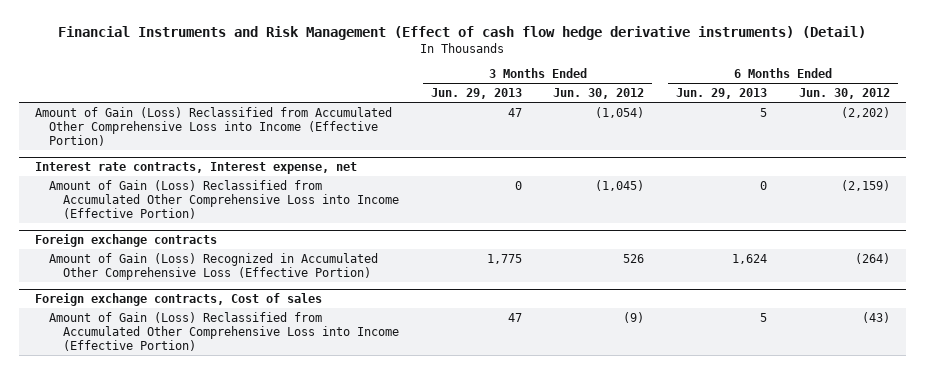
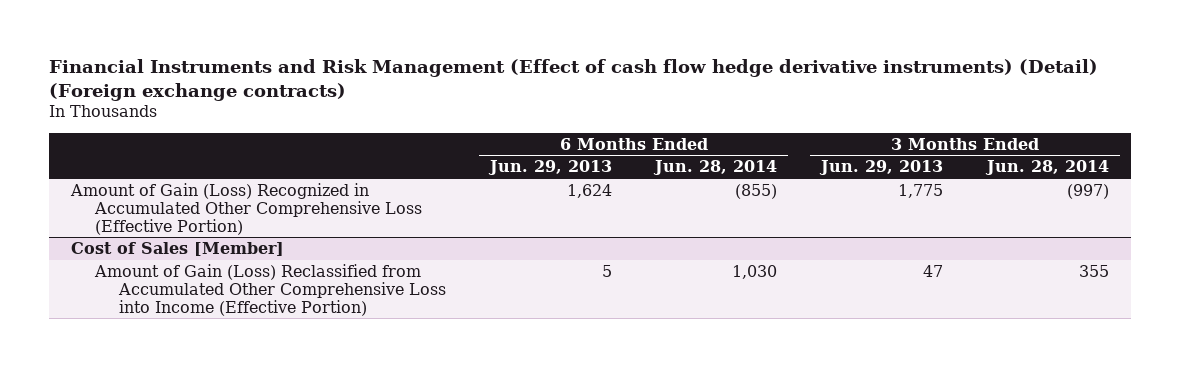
- Financial Instruments and Risk Management (Effect of cash flow hedge derivative instruments) (Detail)
+ Financial Instruments and Risk Management (Effect of cash flow hedge derivative instruments) (Detail) (Foreign exchange contracts)
- | 3 Months Ended Jun. 29, 2013 | 3 Months Ended Jun. 30, 2012 | 6 Months Ended Jun. 29, 2013 | 6 Months Ended Jun. 30, 2012
+ | 6 Months Ended Jun. 29, 2013 | 6 Months Ended Jun. 28, 2014 | 3 Months Ended Jun. 29, 2013 | 3 Months Ended Jun. 28, 2014
- Amount of Gain (Loss) Reclassified from Accumulated Other Comprehensive Loss into Income (Effective Portion) | 47 | (1,054) | 5 | (2,202)
- Interest rate contracts, Interest expense, net
- Amount of Gain (Loss) Reclassified from Accumulated Other Comprehensive Loss into Income (Effective Portion) | 0 | (1,045) | 0 | (2,159)
- Foreign exchange contracts
- Foreign exchange contracts, Cost of sales
+ Cost of Sales [Member]

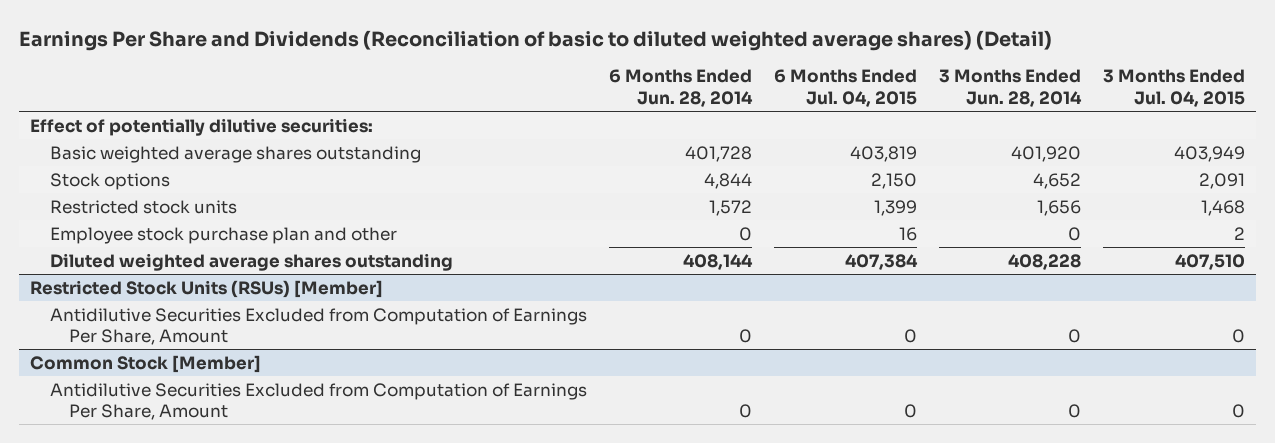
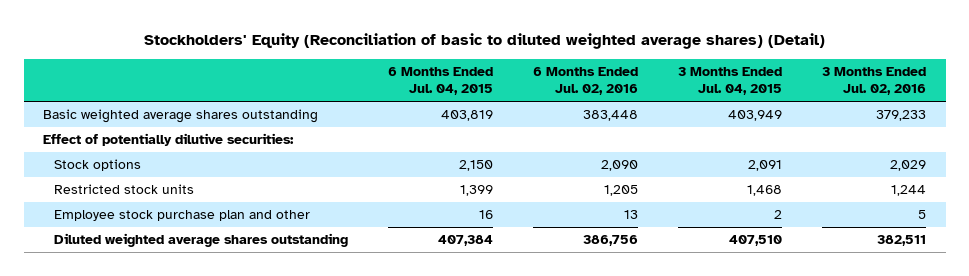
- Earnings Per Share and Dividends (Reconciliation of basic to diluted weighted average shares) (Detail)
+ Stockholders' Equity (Reconciliation of basic to diluted weighted average shares) (Detail)
- | 6 Months Ended Jun. 28, 2014 | 6 Months Ended Jul. 04, 2015 | 3 Months Ended Jun. 28, 2014 | 3 Months Ended Jul. 04, 2015
+ | 6 Months Ended Jul. 04, 2015 | 6 Months Ended Jul. 02, 2016 | 3 Months Ended Jul. 04, 2015 | 3 Months Ended Jul. 02, 2016
moved down: Effect of potentially dilutive securities:
- Restricted Stock Units (RSUs) [Member]
- Antidilutive Securities Excluded from Computation of Earnings Per Share, Amount | 0 | 0 | 0 | 0
- Common Stock [Member]
- Antidilutive Securities Excluded from Computation of Earnings Per Share, Amount | 0 | 0 | 0 | 0

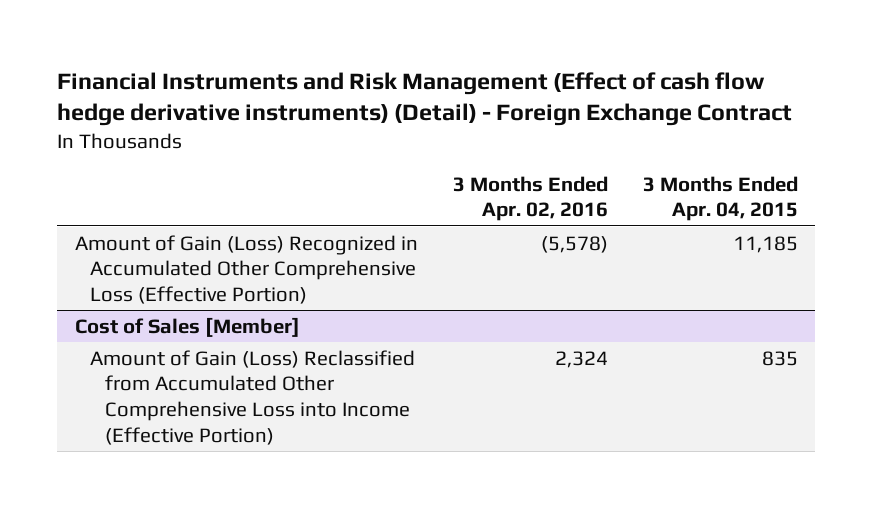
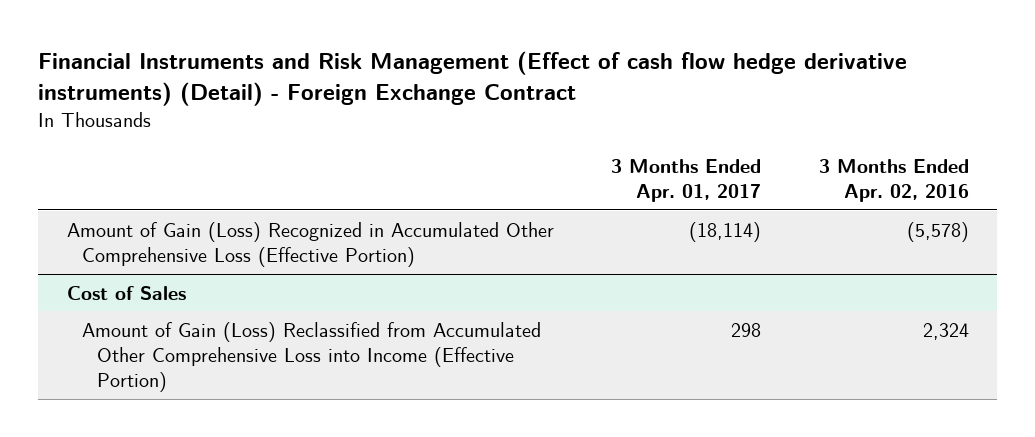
- | 3 Months Ended Apr. 02, 2016 | 3 Months Ended Apr. 04, 2015
+ | 3 Months Ended Apr. 01, 2017 | 3 Months Ended Apr. 02, 2016
- Cost of Sales [Member]
+ Cost of Sales

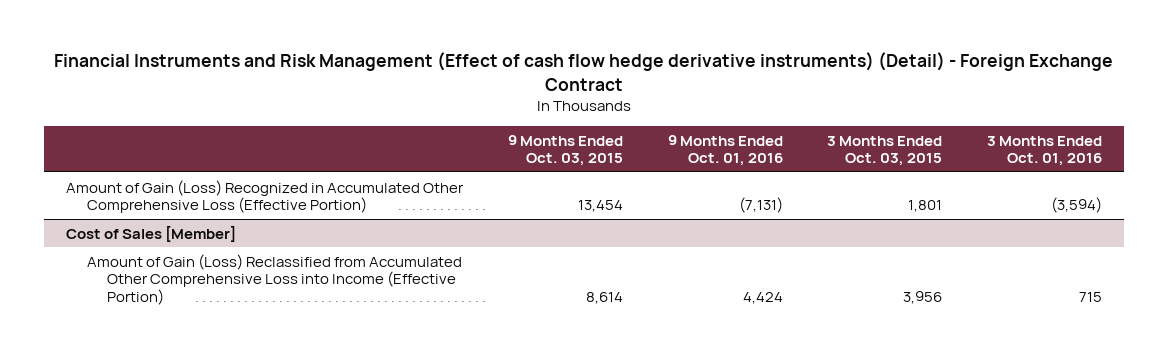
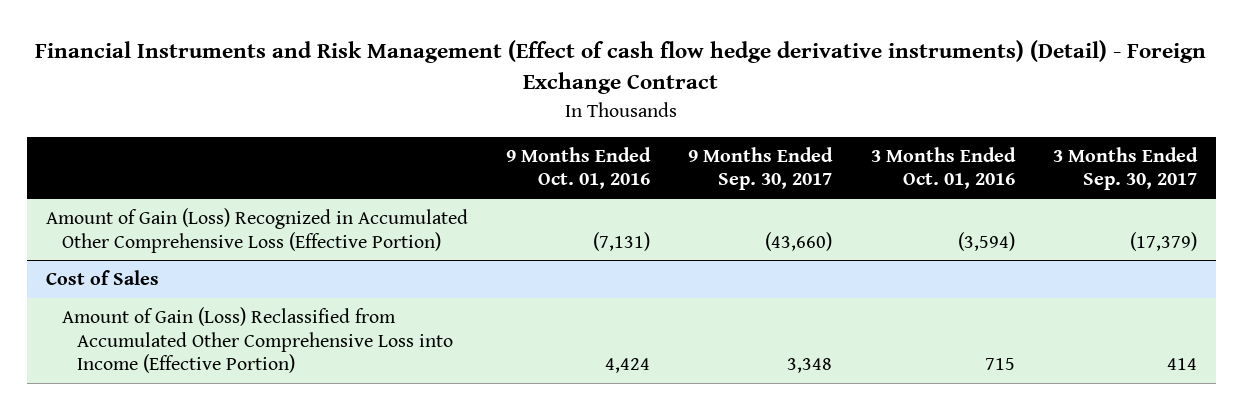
- | 9 Months Ended Oct. 03, 2015 | 9 Months Ended Oct. 01, 2016 | 3 Months Ended Oct. 03, 2015 | 3 Months Ended Oct. 01, 2016
+ | 9 Months Ended Oct. 01, 2016 | 9 Months Ended Sep. 30, 2017 | 3 Months Ended Oct. 01, 2016 | 3 Months Ended Sep. 30, 2017
- Cost of Sales [Member]
+ Cost of Sales

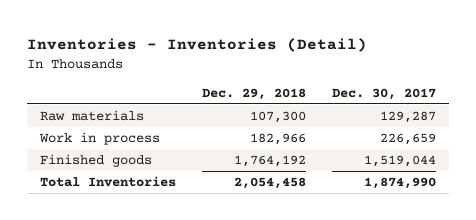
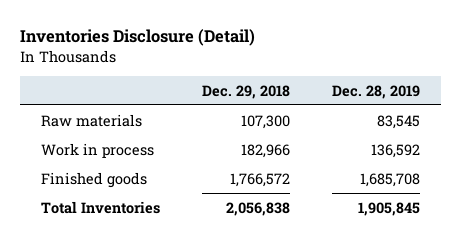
- Inventories - Inventories (Detail)
+ Inventories Disclosure (Detail)
- | Dec. 29, 2018 | Dec. 30, 2017
+ | Dec. 29, 2018 | Dec. 28, 2019
- Finished goods | 1,764,192 | 1,519,044
- Total Inventories | 2,054,458 | 1,874,990
+ Finished goods | 1,766,572 | 1,685,708
+ Total Inventories | 2,056,838 | 1,905,845

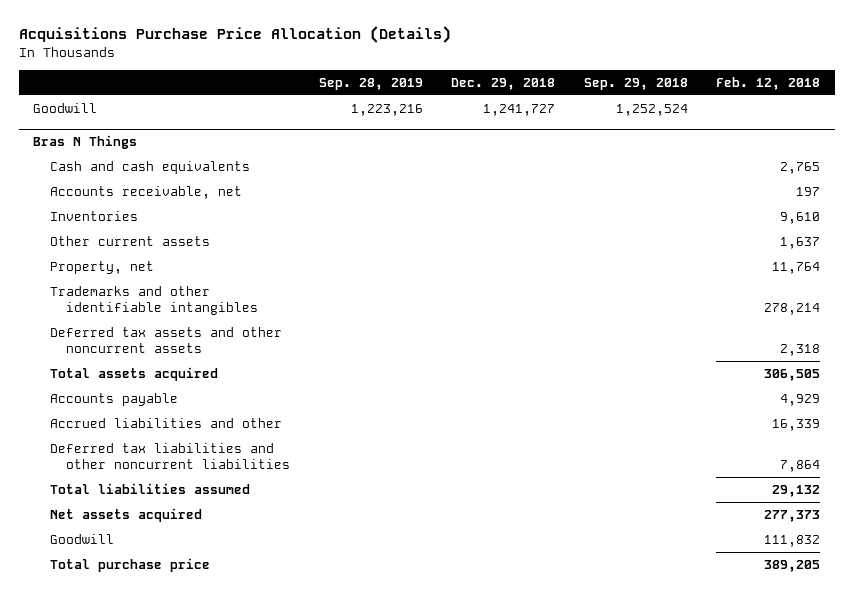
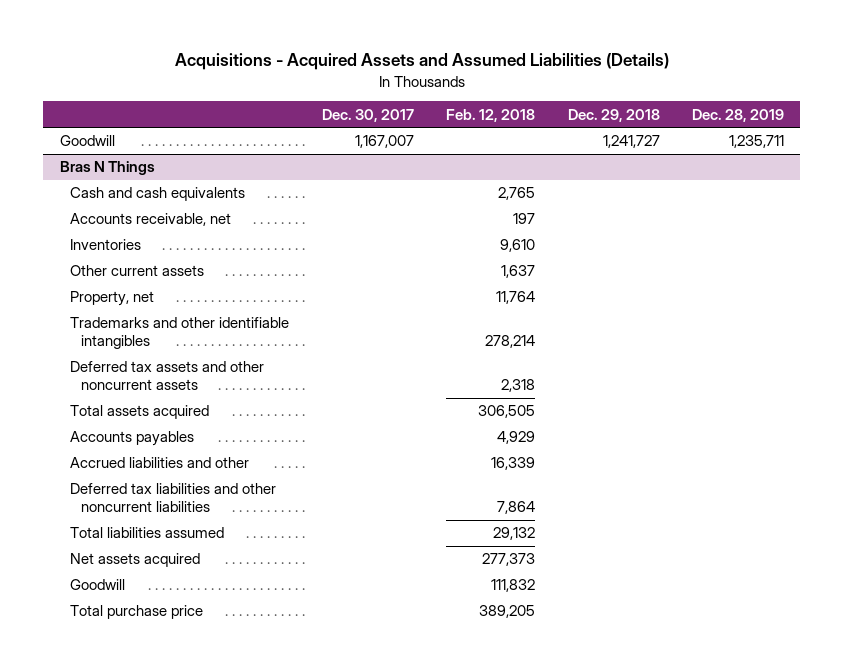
- Acquisitions Purchase Price Allocation (Details)
+ Acquisitions - Acquired Assets and Assumed Liabilities (Details)
- | Sep. 28, 2019 | Dec. 29, 2018 | Sep. 29, 2018 | Feb. 12, 2018
+ | Dec. 30, 2017 | Feb. 12, 2018 | Dec. 29, 2018 | Dec. 28, 2019
@ Bras N Things
- Accounts payable | | | | 4,929
+ Accounts payables | | 4,929 | |

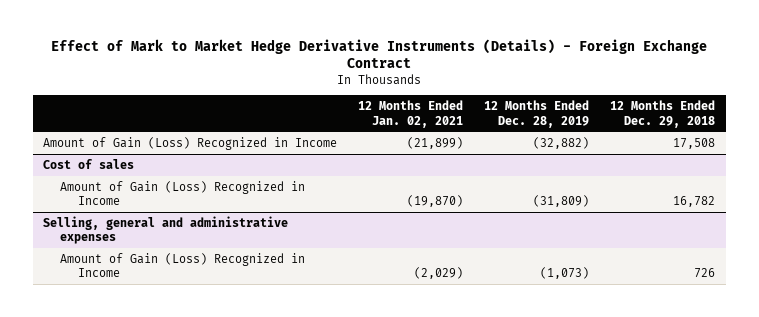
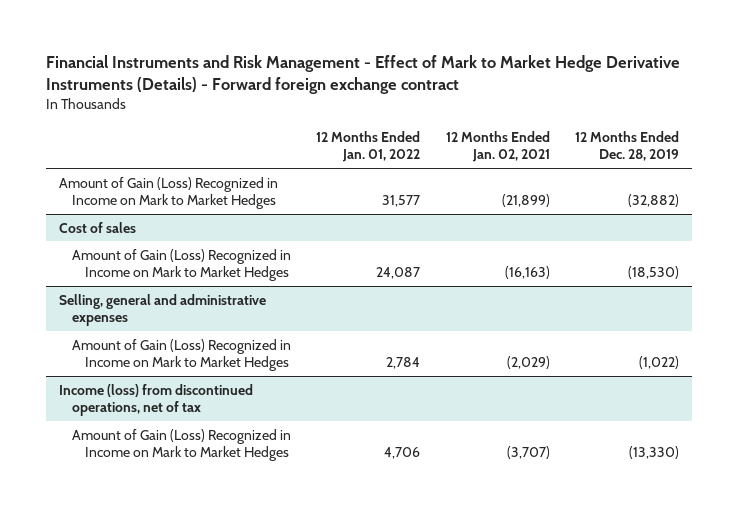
- Effect of Mark to Market Hedge Derivative Instruments (Details) - Foreign Exchange Contract
+ Financial Instruments and Risk Management - Effect of Mark to Market Hedge Derivative Instruments (Details) - Forward foreign exchange contract
- | 12 Months Ended Jan. 02, 2021 | 12 Months Ended Dec. 28, 2019 | 12 Months Ended Dec. 29, 2018
+ | 12 Months Ended Jan. 01, 2022 | 12 Months Ended Jan. 02, 2021 | 12 Months Ended Dec. 28, 2019
- Amount of Gain (Loss) Recognized in Income | (21,899) | (32,882) | 17,508
+ Amount of Gain (Loss) Recognized in Income on Mark to Market Hedges | 31,577 | (21,899) | (32,882)
@ Cost of sales
- Amount of Gain (Loss) Recognized in Income | (19,870) | (31,809) | 16,782
+ Amount of Gain (Loss) Recognized in Income on Mark to Market Hedges | 24,087 | (16,163) | (18,530)
@ Selling, general and administrative expenses
- Amount of Gain (Loss) Recognized in Income | (2,029) | (1,073) | 726
+ Amount of Gain (Loss) Recognized in Income on Mark to Market Hedges | 2,784 | (2,029) | (1,022)
+ Income (loss) from discontinued operations, net of tax
+ Amount of Gain (Loss) Recognized in Income on Mark to Market Hedges | 4,706 | (3,707) | (13,330)

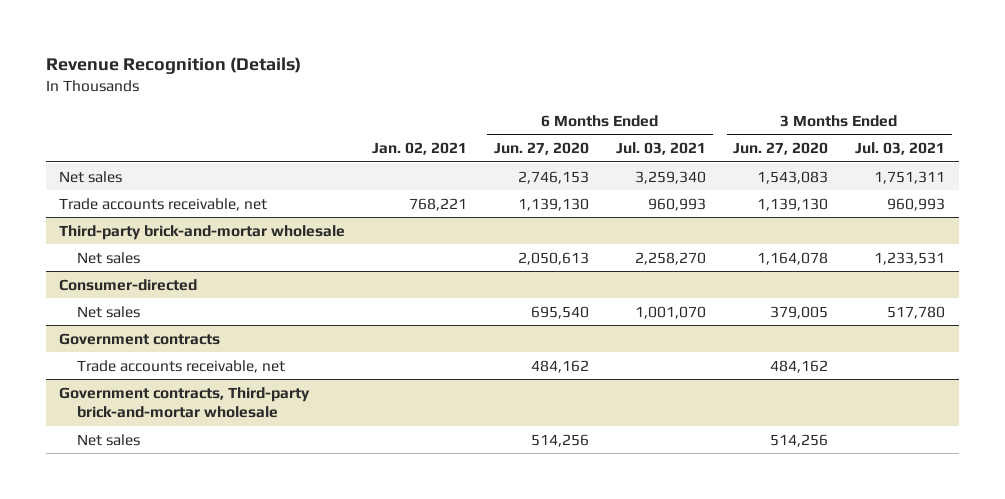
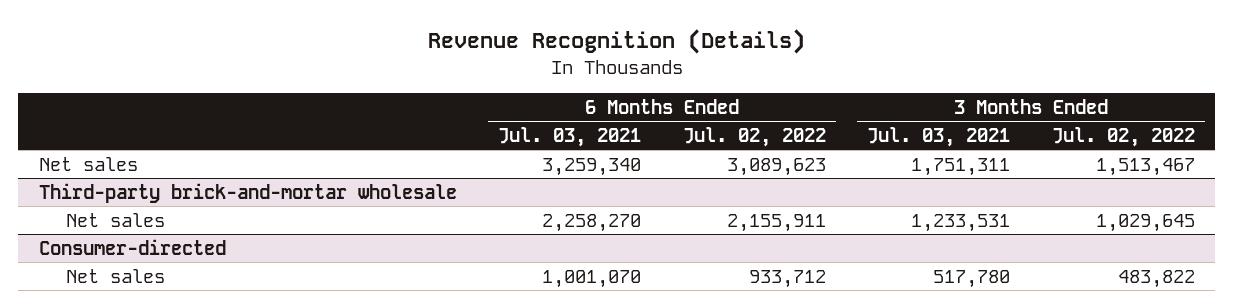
- | Jan. 02, 2021 | 6 Months Ended Jun. 27, 2020 | 6 Months Ended Jul. 03, 2021 | 3 Months Ended Jun. 27, 2020 | 3 Months Ended Jul. 03, 2021
+ | 6 Months Ended Jul. 03, 2021 | 6 Months Ended Jul. 02, 2022 | 3 Months Ended Jul. 03, 2021 | 3 Months Ended Jul. 02, 2022
- Trade accounts receivable, net | 768,221 | 1,139,130 | 960,993 | 1,139,130 | 960,993
- Government contracts
- Trade accounts receivable, net | | 484,162 | | 484,162 |
- Government contracts, Third-party brick-and-mortar wholesale
- Net sales | | 514,256 | | 514,256 |

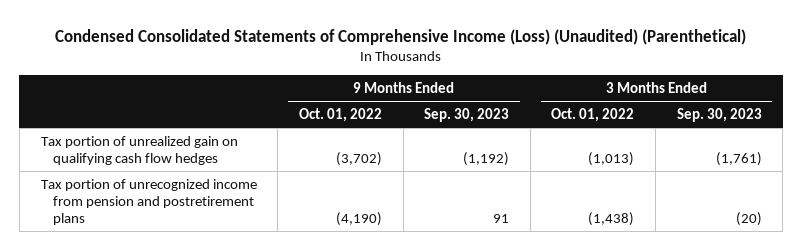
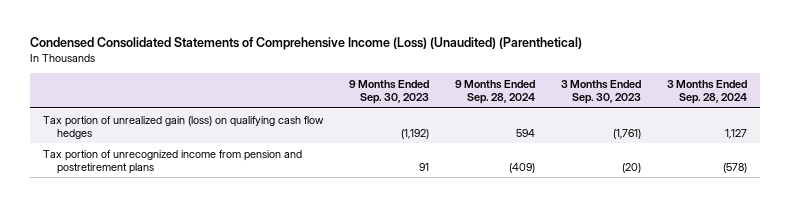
- | 9 Months Ended Oct. 01, 2022 | 9 Months Ended Sep. 30, 2023 | 3 Months Ended Oct. 01, 2022 | 3 Months Ended Sep. 30, 2023
+ | 9 Months Ended Sep. 30, 2023 | 9 Months Ended Sep. 28, 2024 | 3 Months Ended Sep. 30, 2023 | 3 Months Ended Sep. 28, 2024
- Tax portion of unrealized gain on qualifying cash flow hedges | (3,702) | (1,192) | (1,013) | (1,761)
+ Tax portion of unrealized gain (loss) on qualifying cash flow hedges | (1,192) | 594 | (1,761) | 1,127

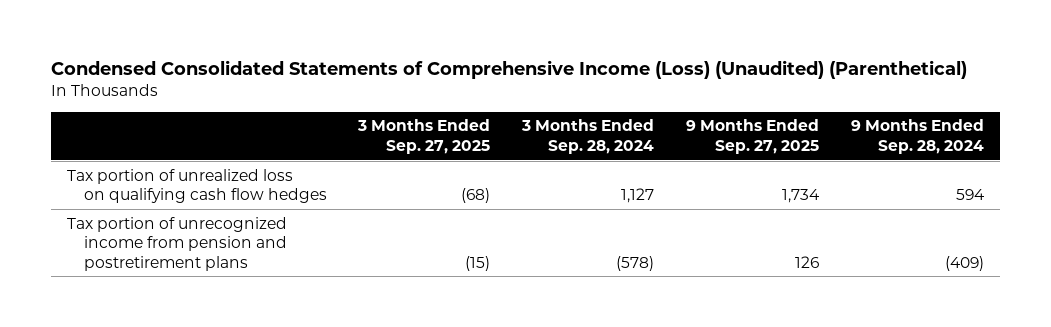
- | 9 Months Ended Sep. 30, 2023 | 9 Months Ended Sep. 28, 2024 | 3 Months Ended Sep. 30, 2023 | 3 Months Ended Sep. 28, 2024
+ | 3 Months Ended Sep. 27, 2025 | 3 Months Ended Sep. 28, 2024 | 9 Months Ended Sep. 27, 2025 | 9 Months Ended Sep. 28, 2024
- Tax portion of unrealized gain (loss) on qualifying cash flow hedges | (1,192) | 594 | (1,761) | 1,127
+ Tax portion of unrealized loss on qualifying cash flow hedges | (68) | 1,127 | 1,734 | 594

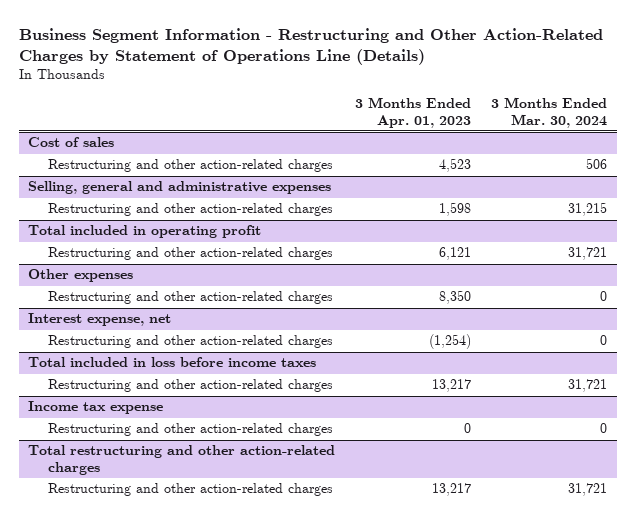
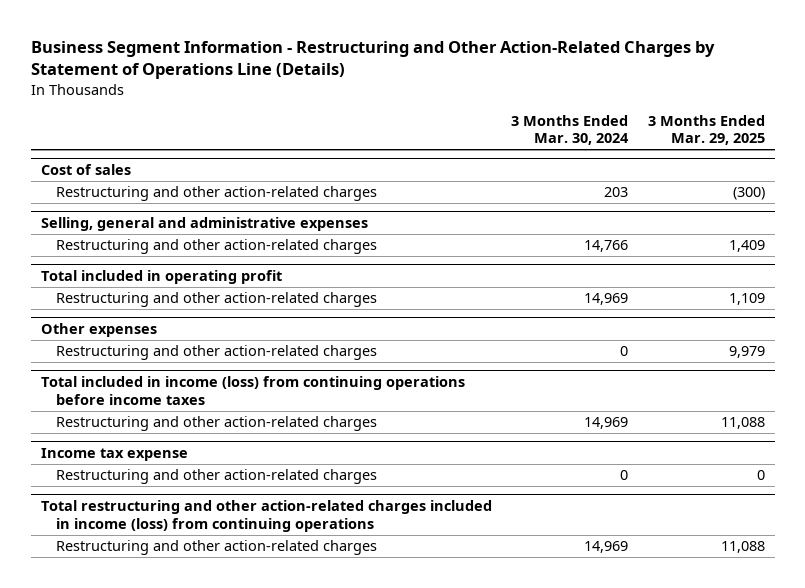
- | 3 Months Ended Apr. 01, 2023 | 3 Months Ended Mar. 30, 2024
+ | 3 Months Ended Mar. 30, 2024 | 3 Months Ended Mar. 29, 2025
@ Cost of sales
- Restructuring and other action-related charges | 4,523 | 506
+ Restructuring and other action-related charges | 203 | (300)
@ Selling, general and administrative expenses
- Restructuring and other action-related charges | 1,598 | 31,215
+ Restructuring and other action-related charges | 14,766 | 1,409
@ Total included in operating profit
- Restructuring and other action-related charges | 6,121 | 31,721
+ Restructuring and other action-related charges | 14,969 | 1,109
- Interest expense, net
- Restructuring and other action-related charges | (1,254) | 0
- Total included in loss before income taxes
- Restructuring and other action-related charges | 13,217 | 31,721
+ Total included in income (loss) from continuing operations before income taxes
+ Restructuring and other action-related charges | 14,969 | 11,088
- Total restructuring and other action-related charges
- Restructuring and other action-related charges | 13,217 | 31,721
+ Total restructuring and other action-related charges included in income (loss) from continuing operations
+ Restructuring and other action-related charges | 14,969 | 11,088

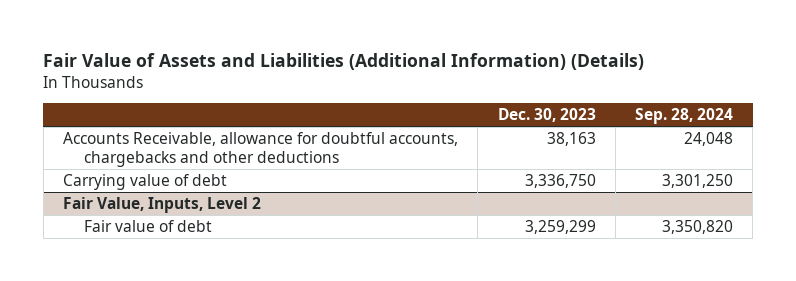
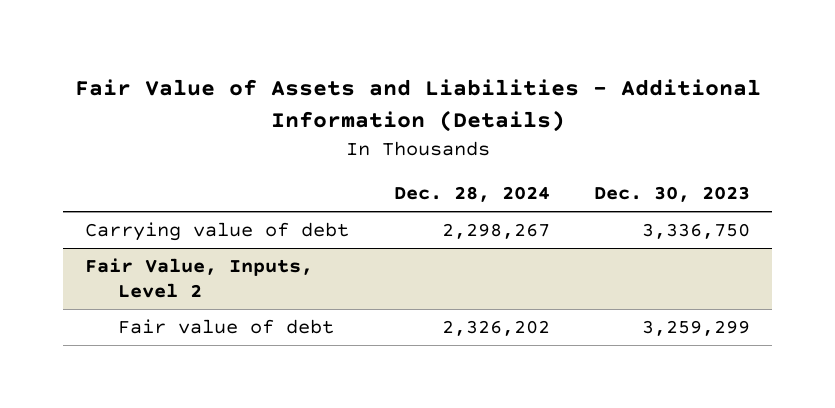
- Fair Value of Assets and Liabilities (Additional Information) (Details)
+ Fair Value of Assets and Liabilities - Additional Information (Details)
- | Dec. 30, 2023 | Sep. 28, 2024
+ | Dec. 28, 2024 | Dec. 30, 2023
- Accounts Receivable, allowance for doubtful accounts, chargebacks and other deductions | 38,163 | 24,048

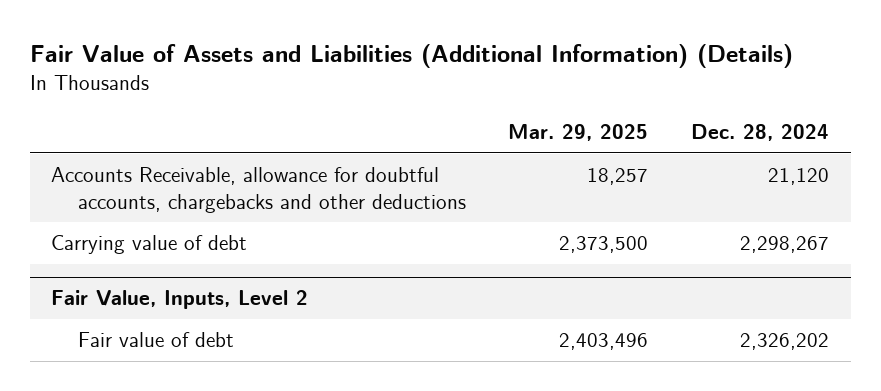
- Fair Value of Assets and Liabilities - Additional Information (Details)
+ Fair Value of Assets and Liabilities (Additional Information) (Details)
- | Dec. 28, 2024 | Dec. 30, 2023
+ | Mar. 29, 2025 | Dec. 28, 2024
+ Accounts Receivable, allowance for doubtful accounts, chargebacks and other deductions | 18,257 | 21,120

